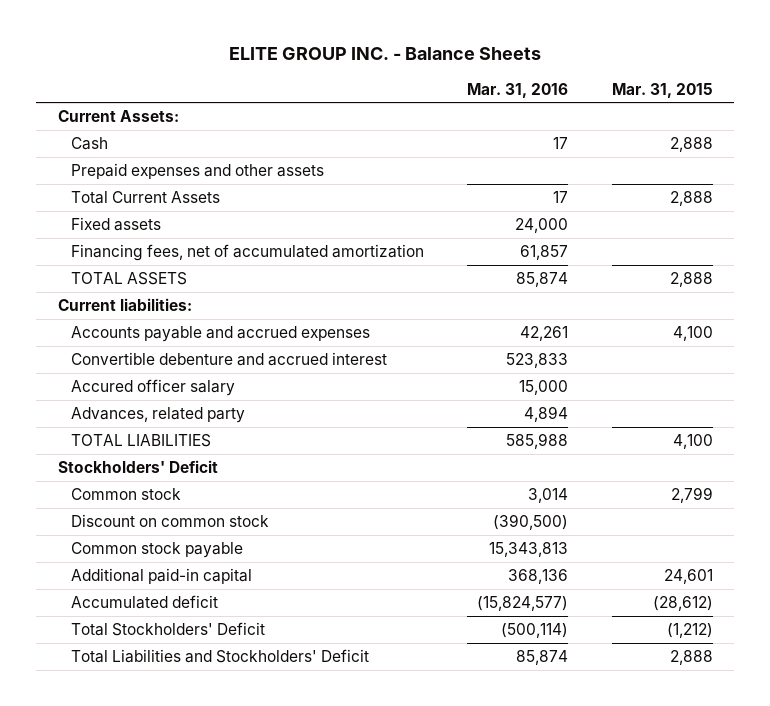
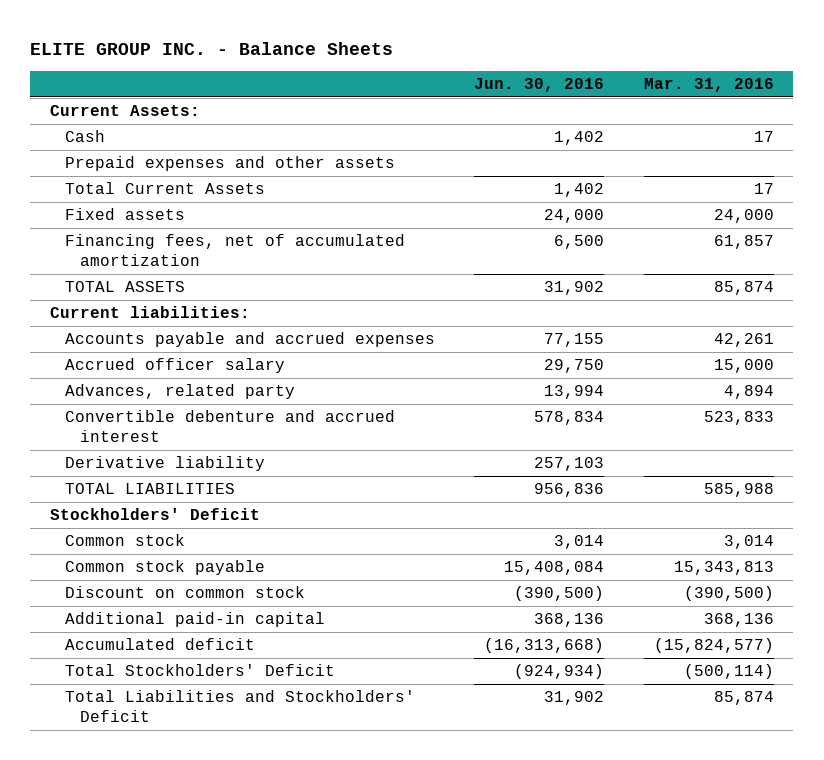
- | Mar. 31, 2016 | Mar. 31, 2015
+ | Jun. 30, 2016 | Mar. 31, 2016
- Accured officer salary | 15,000 |
+ Accrued officer salary | 29,750 | 15,000
moved down: Convertible debenture and accrued interest | 578,834 | 523,833
+ Derivative liability | 257,103 |
moved down: Discount on common stock | (390,500) | (390,500)

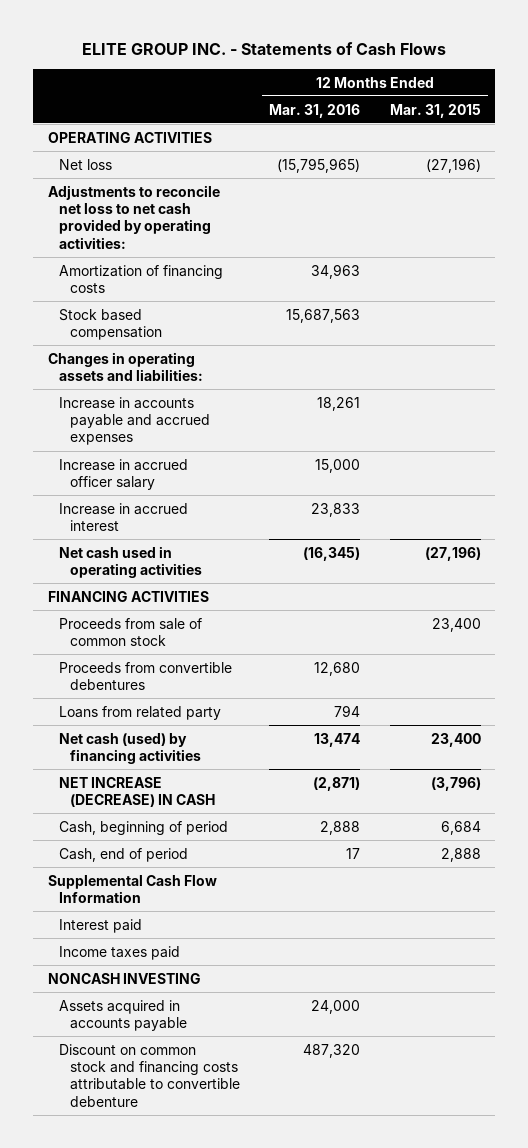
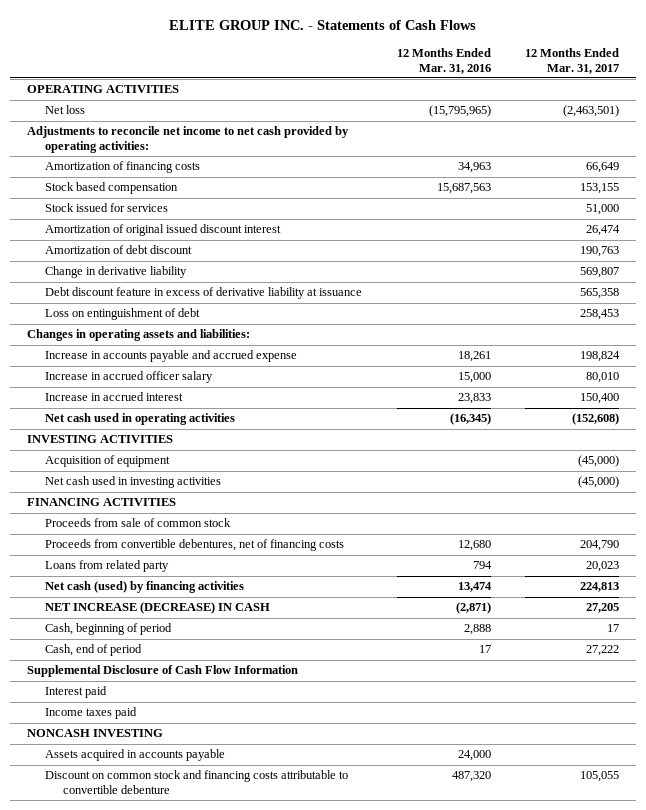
- | 12 Months Ended Mar. 31, 2016 | 12 Months Ended Mar. 31, 2015
+ | 12 Months Ended Mar. 31, 2016 | 12 Months Ended Mar. 31, 2017
- Adjustments to reconcile net loss to net cash provided by operating activities:
+ Adjustments to reconcile net income to net cash provided by operating activities:
+ Stock issued for services | | 51,000
+ Amortization of original issued discount interest | | 26,474
+ Amortization of debt discount | | 190,763
+ Change in derivative liability | | 569,807
+ Debt discount feature in excess of derivative liability at issuance | | 565,358
+ Loss on entinguishment of debt | | 258,453
- Increase in accounts payable and accrued expenses | 18,261 |
+ Increase in accounts payable and accrued expense | 18,261 | 198,824
+ INVESTING ACTIVITIES
+ Acquisition of equipment | | (45,000)
+ Net cash used in investing activities | | (45,000)
- Proceeds from convertible debentures | 12,680 |
+ Proceeds from convertible debentures, net of financing costs | 12,680 | 204,790
- Supplemental Cash Flow Information
+ Supplemental Disclosure of Cash Flow Information

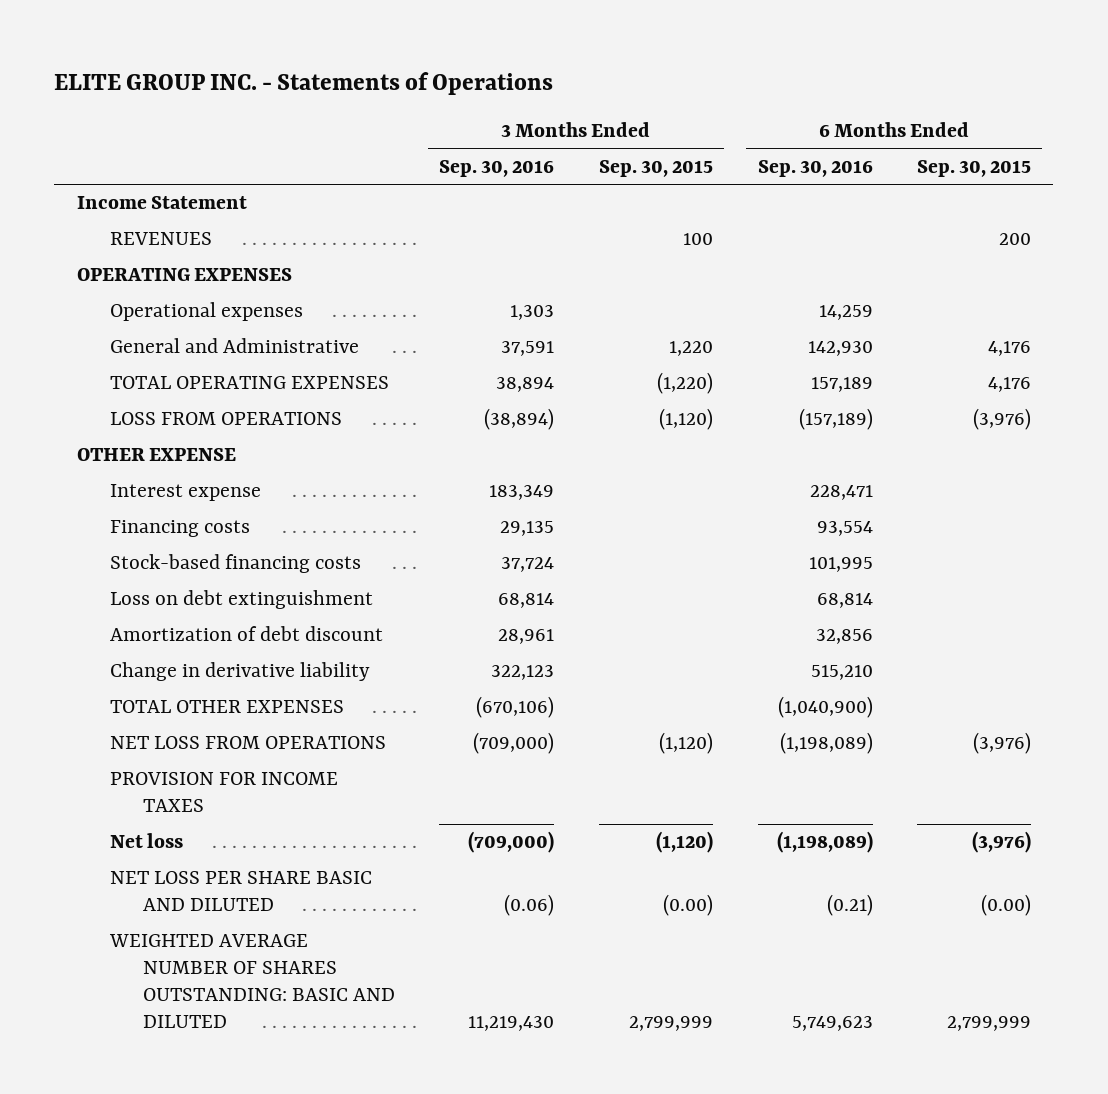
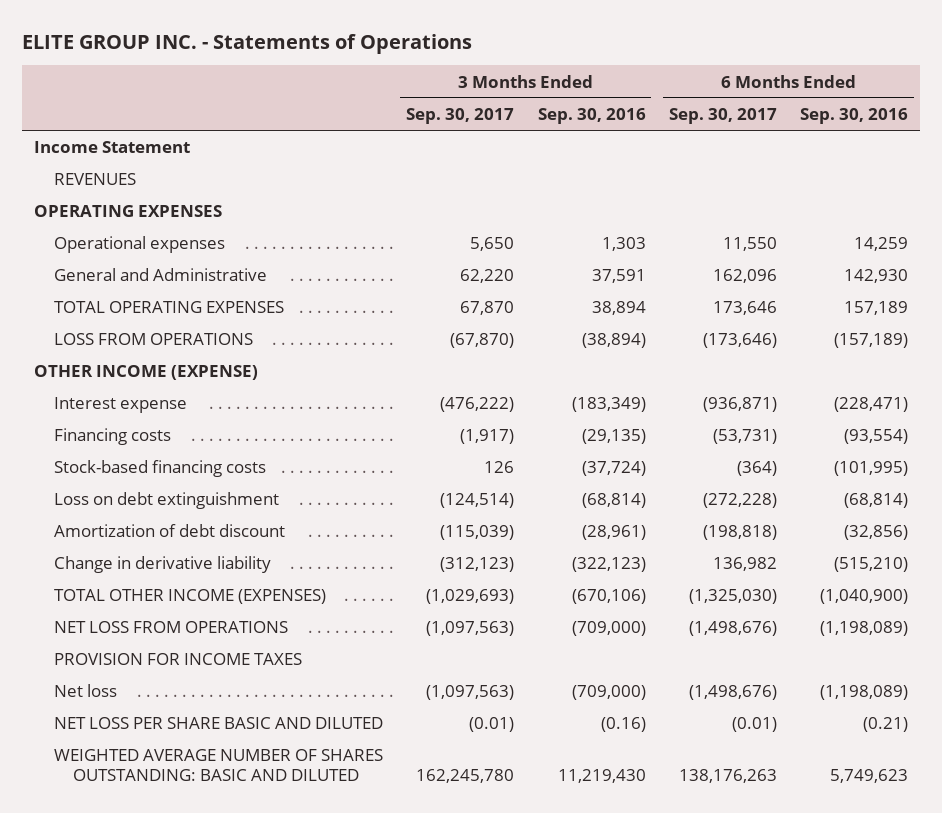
- | 3 Months Ended Sep. 30, 2016 | 3 Months Ended Sep. 30, 2015 | 6 Months Ended Sep. 30, 2016 | 6 Months Ended Sep. 30, 2015
+ | 3 Months Ended Sep. 30, 2017 | 3 Months Ended Sep. 30, 2016 | 6 Months Ended Sep. 30, 2017 | 6 Months Ended Sep. 30, 2016
- OTHER EXPENSE
- Interest expense | 183,349 | | 228,471 |
- Financing costs | 29,135 | | 93,554 |
- Stock-based financing costs | 37,724 | | 101,995 |
- Loss on debt extinguishment | 68,814 | | 68,814 |
- Amortization of debt discount | 28,961 | | 32,856 |
- Change in derivative liability | 322,123 | | 515,210 |
- TOTAL OTHER EXPENSES | (670,106) | | (1,040,900) |
+ OTHER INCOME (EXPENSE)
+ Interest expense | (476,222) | (183,349) | (936,871) | (228,471)
+ Financing costs | (1,917) | (29,135) | (53,731) | (93,554)
+ Stock-based financing costs | 126 | (37,724) | (364) | (101,995)
+ Loss on debt extinguishment | (124,514) | (68,814) | (272,228) | (68,814)
+ Amortization of debt discount | (115,039) | (28,961) | (198,818) | (32,856)
+ Change in derivative liability | (312,123) | (322,123) | 136,982 | (515,210)
+ TOTAL OTHER INCOME (EXPENSES) | (1,029,693) | (670,106) | (1,325,030) | (1,040,900)
- NET LOSS PER SHARE BASIC AND DILUTED | (0.06) | (0.00) | (0.21) | (0.00)
+ NET LOSS PER SHARE BASIC AND DILUTED | (0.01) | (0.16) | (0.01) | (0.21)

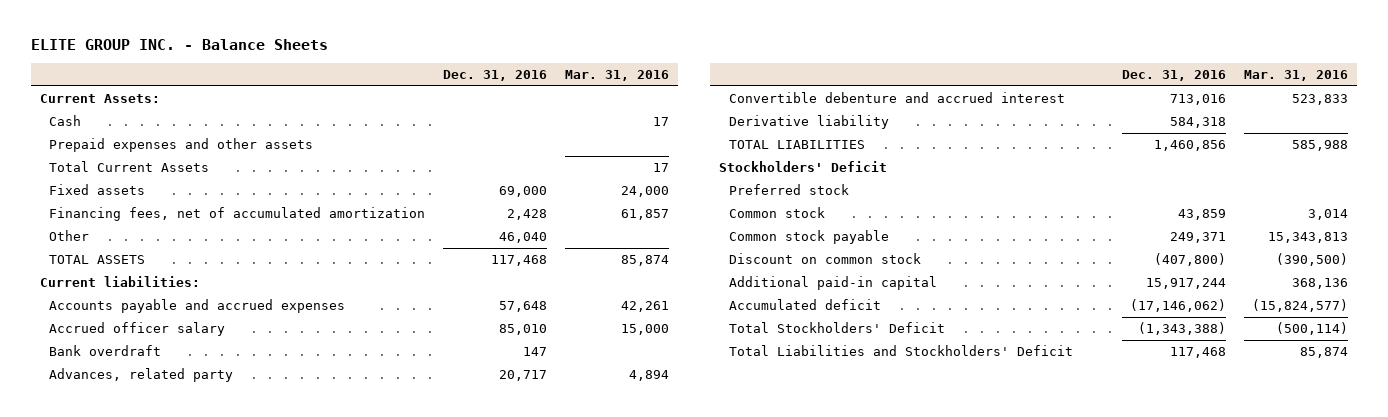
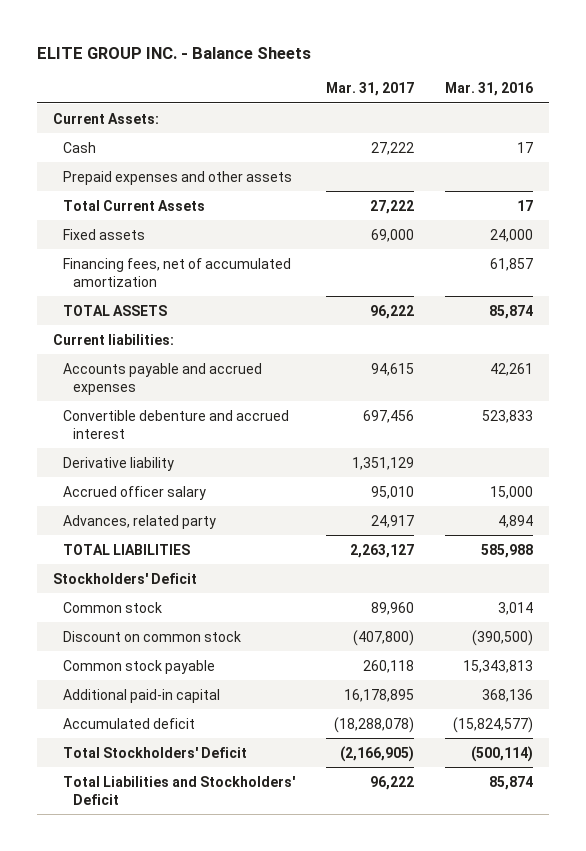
- | Dec. 31, 2016 | Mar. 31, 2016
+ | Mar. 31, 2017 | Mar. 31, 2016
- Other | 46,040 |
- Bank overdraft | 147 |
moved down: Accrued officer salary | 95,010 | 15,000
moved down: Advances, related party | 24,917 | 4,894
- Preferred stock
moved down: Common stock payable | 260,118 | 15,343,813

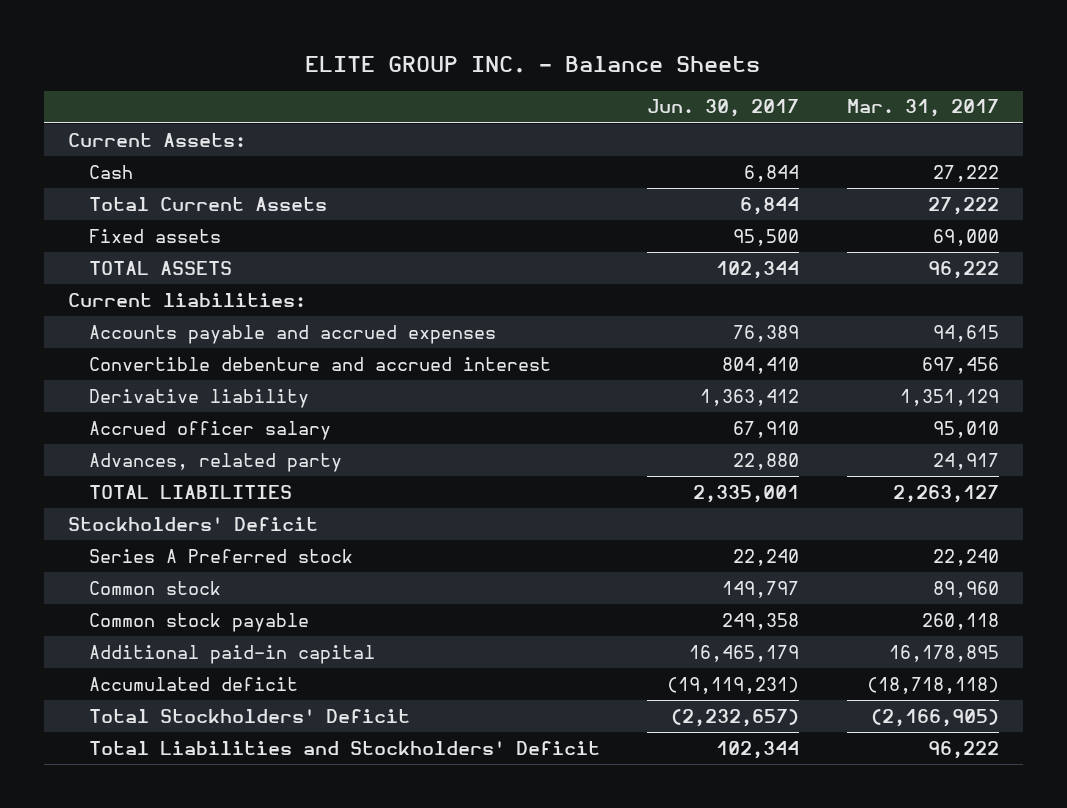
- | Mar. 31, 2017 | Mar. 31, 2016
+ | Jun. 30, 2017 | Mar. 31, 2017
- Prepaid expenses and other assets
- Financing fees, net of accumulated amortization | | 61,857
+ Series A Preferred stock | 22,240 | 22,240
- Discount on common stock | (407,800) | (390,500)
- Accumulated deficit | (18,288,078) | (15,824,577)
+ Accumulated deficit | (19,119,231) | (18,718,118)

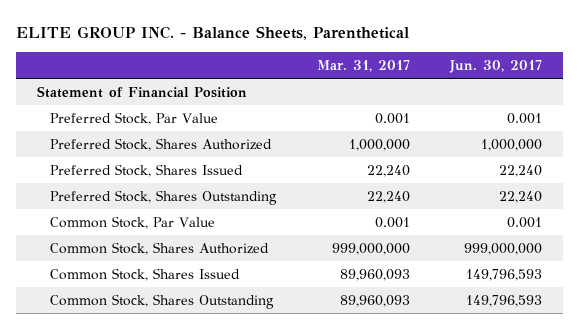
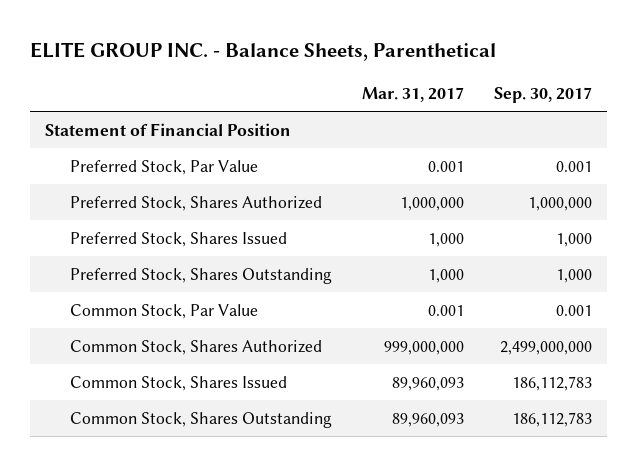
- | Mar. 31, 2017 | Jun. 30, 2017
+ | Mar. 31, 2017 | Sep. 30, 2017
- Preferred Stock, Shares Issued | 22,240 | 22,240
- Preferred Stock, Shares Outstanding | 22,240 | 22,240
+ Preferred Stock, Shares Issued | 1,000 | 1,000
+ Preferred Stock, Shares Outstanding | 1,000 | 1,000

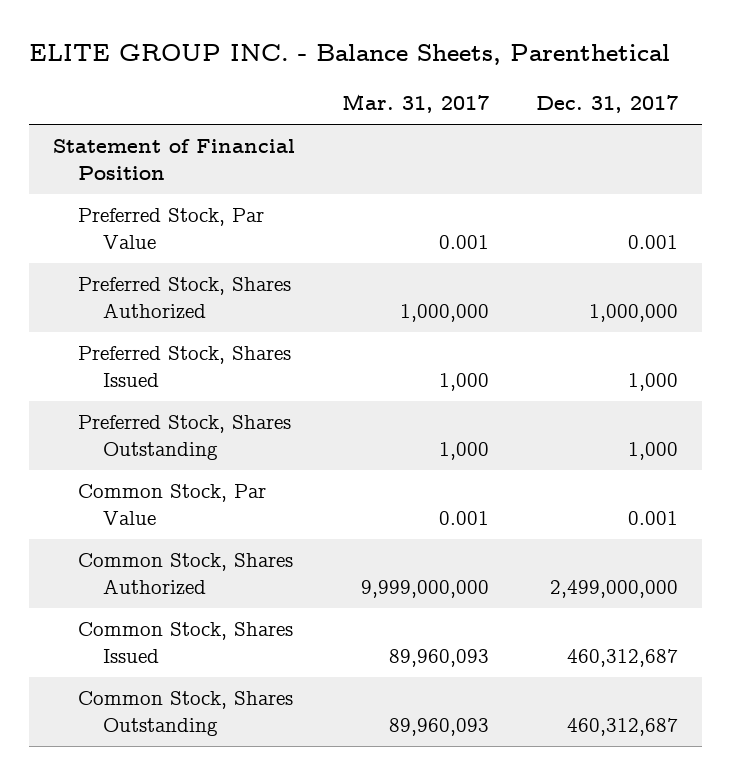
- | Mar. 31, 2017 | Sep. 30, 2017
+ | Mar. 31, 2017 | Dec. 31, 2017
- Common Stock, Shares Authorized | 999,000,000 | 2,499,000,000
+ Common Stock, Shares Authorized | 9,999,000,000 | 2,499,000,000

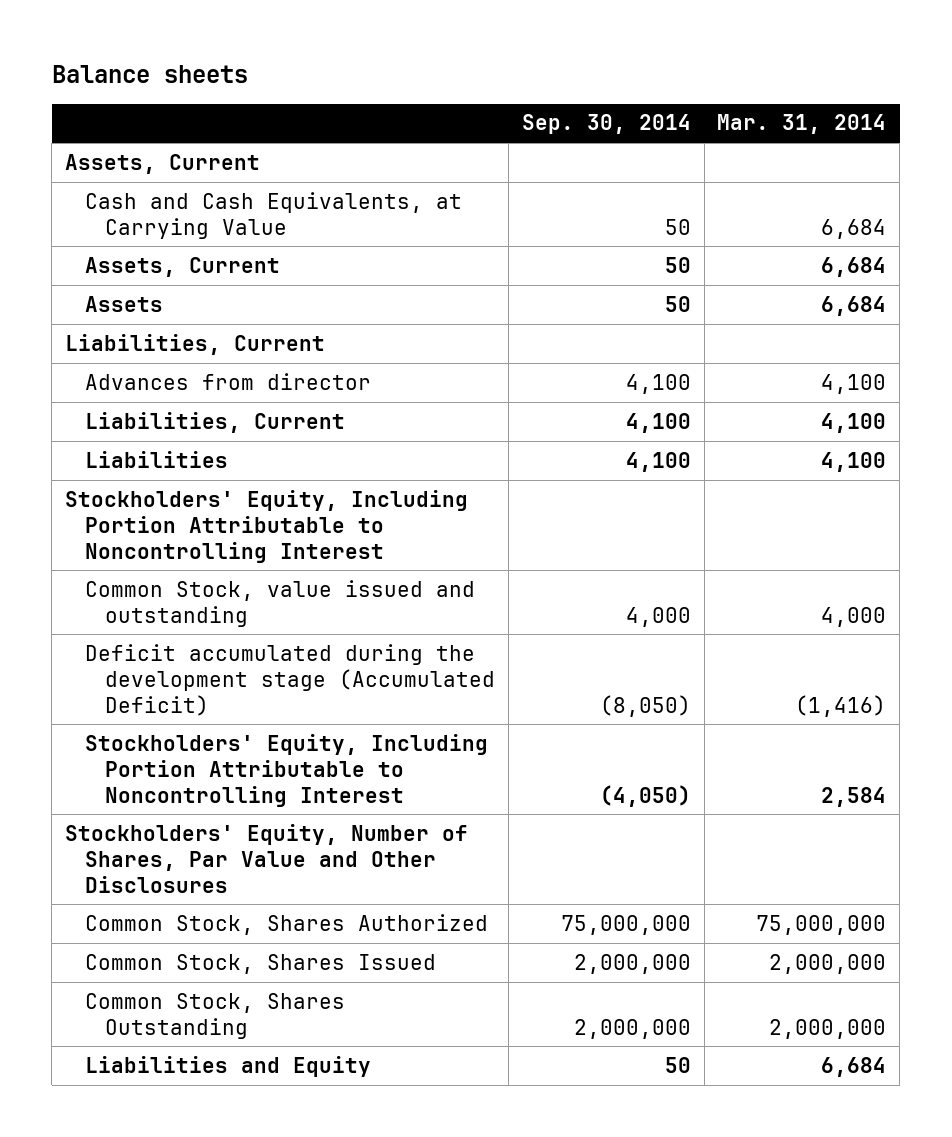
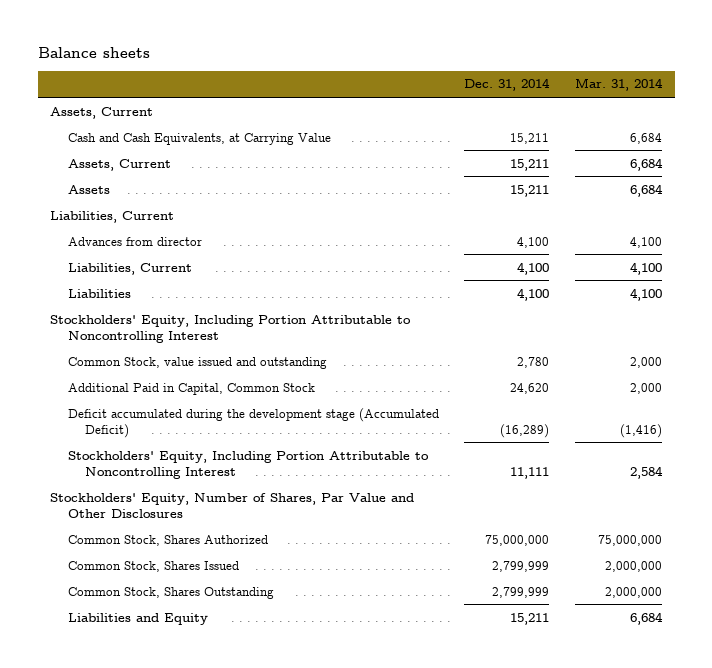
- | Sep. 30, 2014 | Mar. 31, 2014
+ | Dec. 31, 2014 | Mar. 31, 2014
- Common Stock, value issued and outstanding | 4,000 | 4,000
+ Common Stock, value issued and outstanding | 2,780 | 2,000
+ Additional Paid in Capital, Common Stock | 24,620 | 2,000

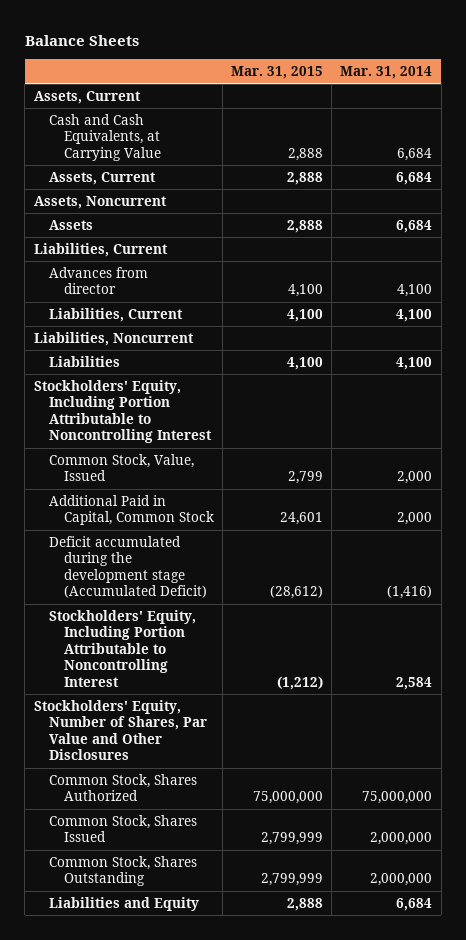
- Balance sheets
+ Balance Sheets
- | Dec. 31, 2014 | Mar. 31, 2014
+ | Mar. 31, 2015 | Mar. 31, 2014
+ Assets, Noncurrent
+ Liabilities, Noncurrent
- Common Stock, value issued and outstanding | 2,780 | 2,000
+ Common Stock, Value, Issued | 2,799 | 2,000

